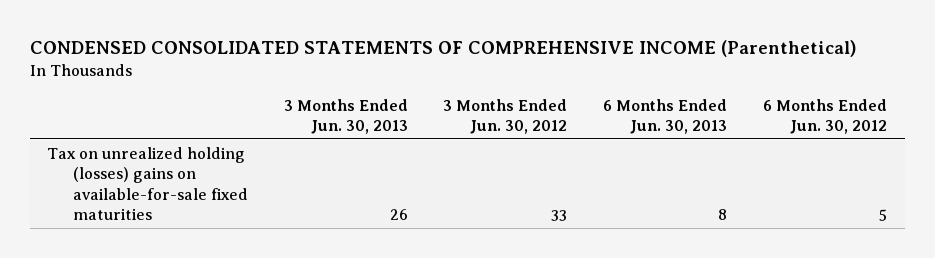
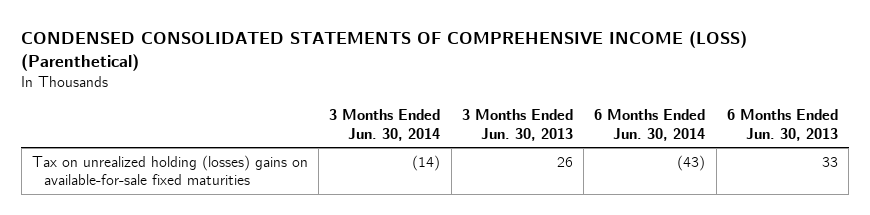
- CONDENSED CONSOLIDATED STATEMENTS OF COMPREHENSIVE INCOME (Parenthetical)
+ CONDENSED CONSOLIDATED STATEMENTS OF COMPREHENSIVE INCOME (LOSS) (Parenthetical)
- | 3 Months Ended Jun. 30, 2013 | 3 Months Ended Jun. 30, 2012 | 6 Months Ended Jun. 30, 2013 | 6 Months Ended Jun. 30, 2012
+ | 3 Months Ended Jun. 30, 2014 | 3 Months Ended Jun. 30, 2013 | 6 Months Ended Jun. 30, 2014 | 6 Months Ended Jun. 30, 2013
- Tax on unrealized holding (losses) gains on available-for-sale fixed maturities | 26 | 33 | 8 | 5
+ Tax on unrealized holding (losses) gains on available-for-sale fixed maturities | (14) | 26 | (43) | 33

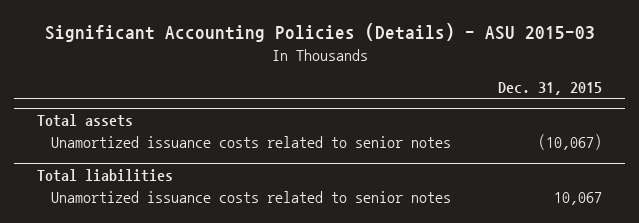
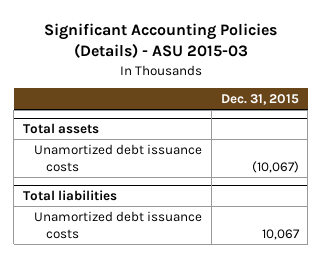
@ Total assets
- Unamortized issuance costs related to senior notes | (10,067)
+ Unamortized debt issuance costs | (10,067)
@ Total liabilities
- Unamortized issuance costs related to senior notes | 10,067
+ Unamortized debt issuance costs | 10,067

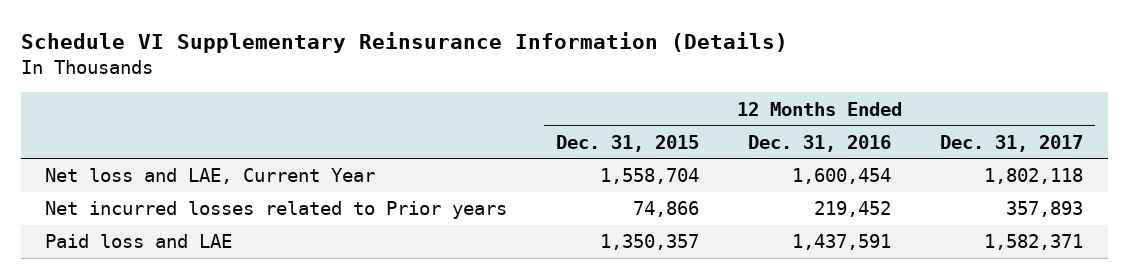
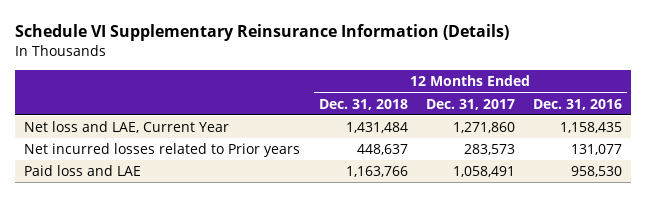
- | 12 Months Ended Dec. 31, 2015 | 12 Months Ended Dec. 31, 2016 | 12 Months Ended Dec. 31, 2017
+ | 12 Months Ended Dec. 31, 2018 | 12 Months Ended Dec. 31, 2017 | 12 Months Ended Dec. 31, 2016
- Net loss and LAE, Current Year | 1,558,704 | 1,600,454 | 1,802,118
- Net incurred losses related to Prior years | 74,866 | 219,452 | 357,893
- Paid loss and LAE | 1,350,357 | 1,437,591 | 1,582,371
+ Net loss and LAE, Current Year | 1,431,484 | 1,271,860 | 1,158,435
+ Net incurred losses related to Prior years | 448,637 | 283,573 | 131,077
+ Paid loss and LAE | 1,163,766 | 1,058,491 | 958,530

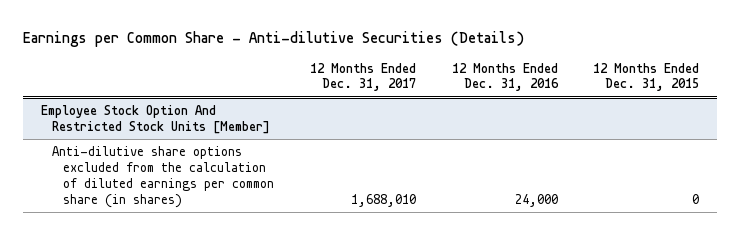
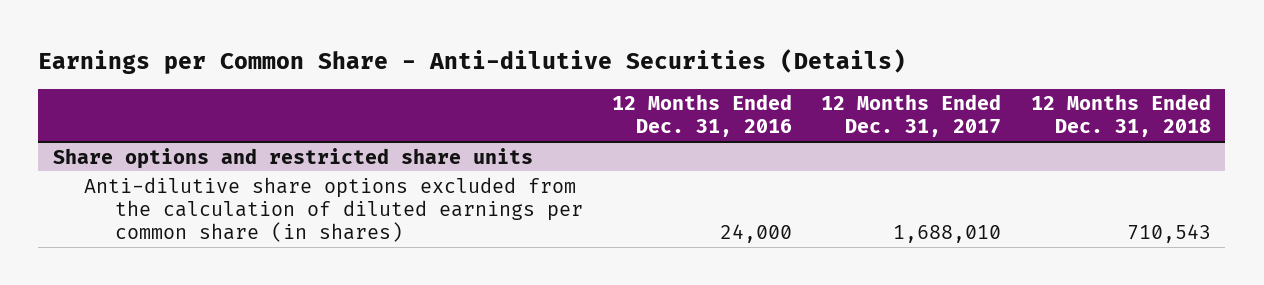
- | 12 Months Ended Dec. 31, 2017 | 12 Months Ended Dec. 31, 2016 | 12 Months Ended Dec. 31, 2015
+ | 12 Months Ended Dec. 31, 2016 | 12 Months Ended Dec. 31, 2017 | 12 Months Ended Dec. 31, 2018
- Employee Stock Option And Restricted Stock Units [Member]
+ Share options and restricted share units

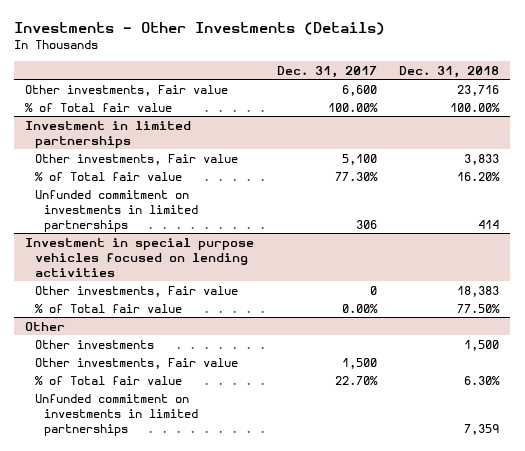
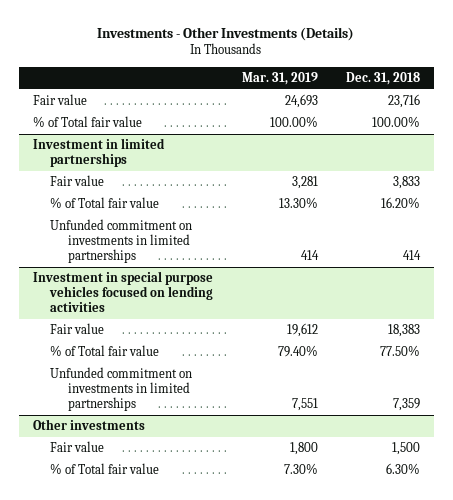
- | Dec. 31, 2017 | Dec. 31, 2018
+ | Mar. 31, 2019 | Dec. 31, 2018
- Other investments, Fair value | 6,600 | 23,716
+ Fair value | 24,693 | 23,716
@ Investment in limited partnerships
- Other investments, Fair value | 5,100 | 3,833
+ Fair value | 3,281 | 3,833
@ Investment in special purpose vehicles focused on lending activities
- Other investments, Fair value | 0 | 18,383
+ Fair value | 19,612 | 18,383
- Other
- Other investments | | 1,500
- Other investments, Fair value | 1,500 |
- % of Total fair value | 22.70% | 6.30%
+ Other investments
+ Fair value | 1,800 | 1,500
+ % of Total fair value | 7.30% | 6.30%

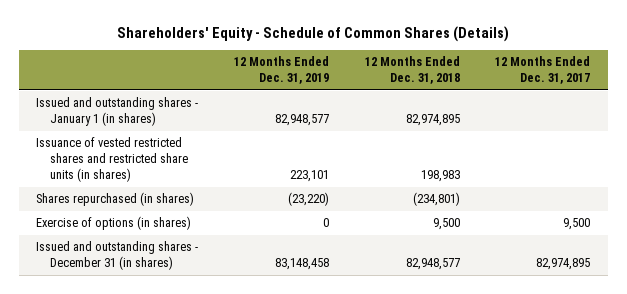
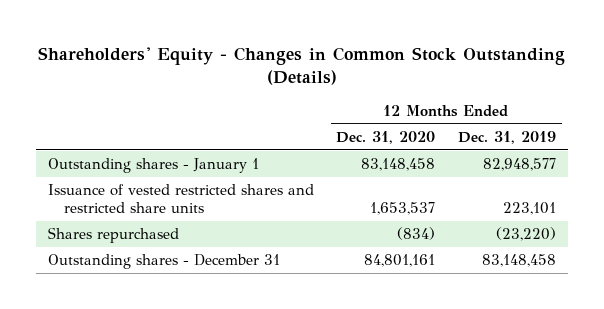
- Shareholders' Equity - Schedule of Common Shares (Details)
+ Shareholders' Equity - Changes in Common Stock Outstanding (Details)
- | 12 Months Ended Dec. 31, 2019 | 12 Months Ended Dec. 31, 2018 | 12 Months Ended Dec. 31, 2017
+ | 12 Months Ended Dec. 31, 2020 | 12 Months Ended Dec. 31, 2019
- Issued and outstanding shares - January 1 (in shares) | 82,948,577 | 82,974,895 |
- Issuance of vested restricted shares and restricted share units (in shares) | 223,101 | 198,983 |
- Shares repurchased (in shares) | (23,220) | (234,801) |
- Exercise of options (in shares) | 0 | 9,500 | 9,500
- Issued and outstanding shares - December 31 (in shares) | 83,148,458 | 82,948,577 | 82,974,895
+ Outstanding shares - January 1 | 83,148,458 | 82,948,577
+ Issuance of vested restricted shares and restricted share units | 1,653,537 | 223,101
+ Shares repurchased | (834) | (23,220)
+ Outstanding shares - December 31 | 84,801,161 | 83,148,458

